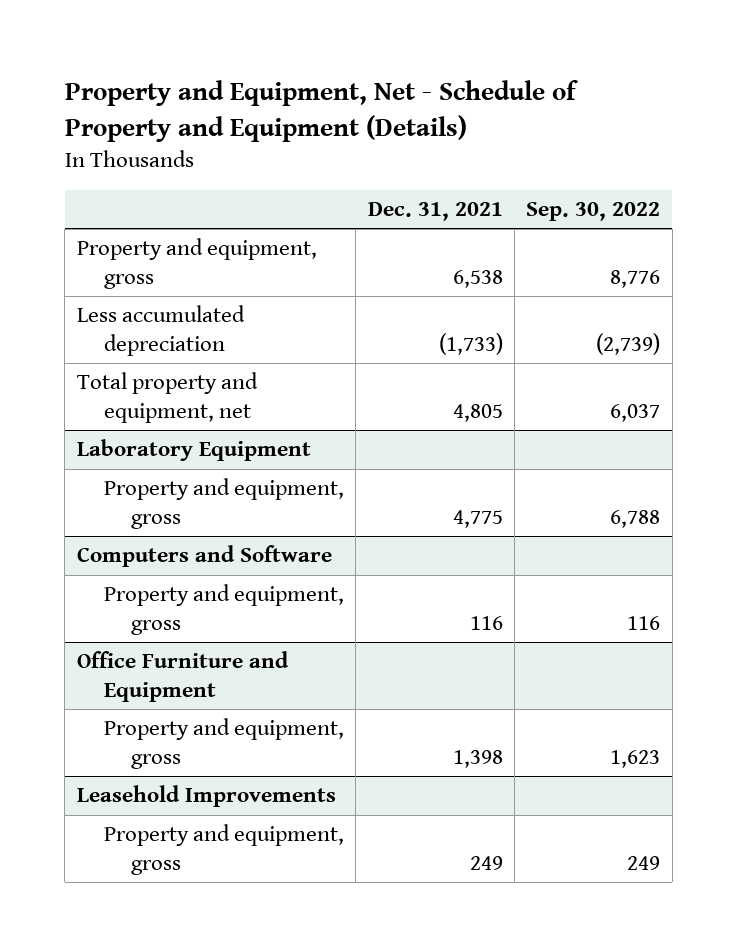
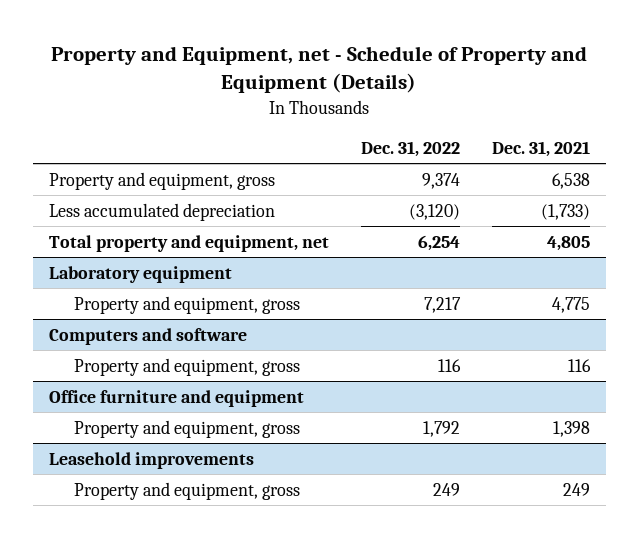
- Property and Equipment, Net - Schedule of Property and Equipment (Details)
+ Property and Equipment, net - Schedule of Property and Equipment (Details)
- | Dec. 31, 2021 | Sep. 30, 2022
+ | Dec. 31, 2022 | Dec. 31, 2021
- Laboratory Equipment
+ Laboratory equipment
- Computers and Software
+ Computers and software
- Office Furniture and Equipment
+ Office furniture and equipment
- Leasehold Improvements
+ Leasehold improvements

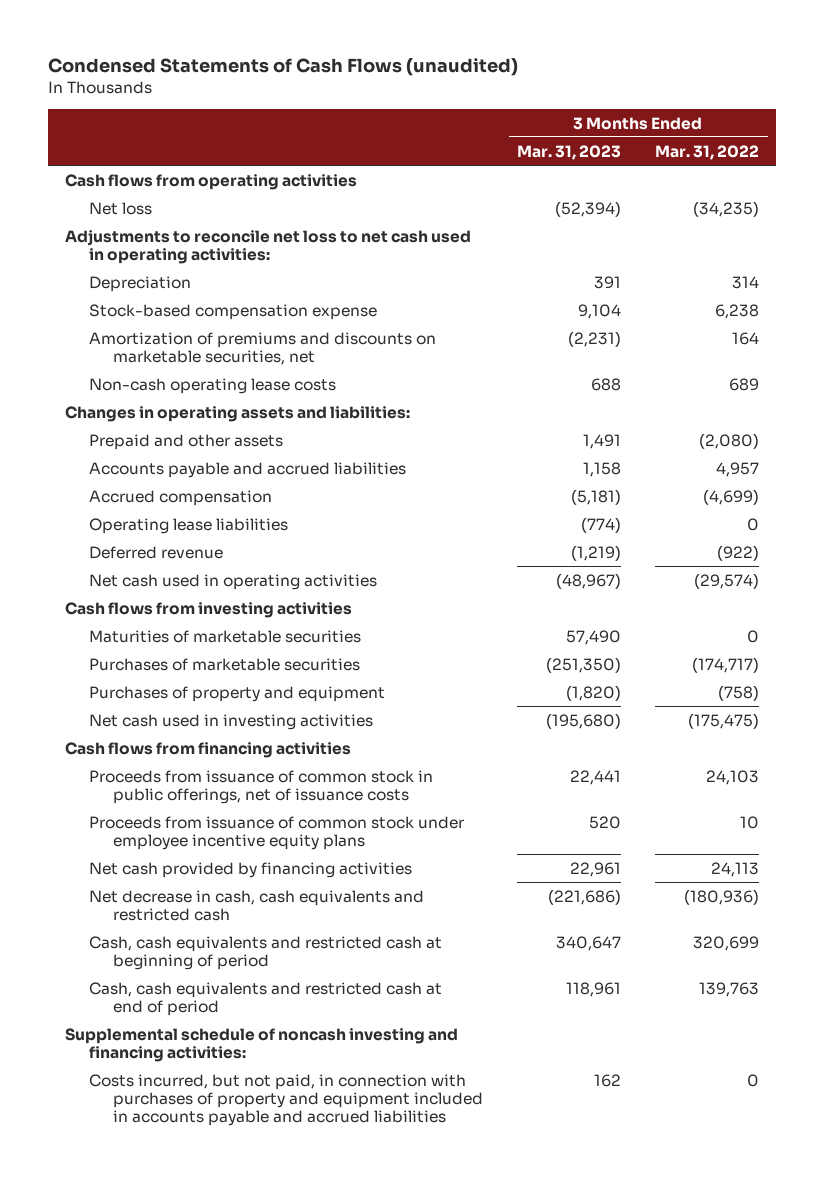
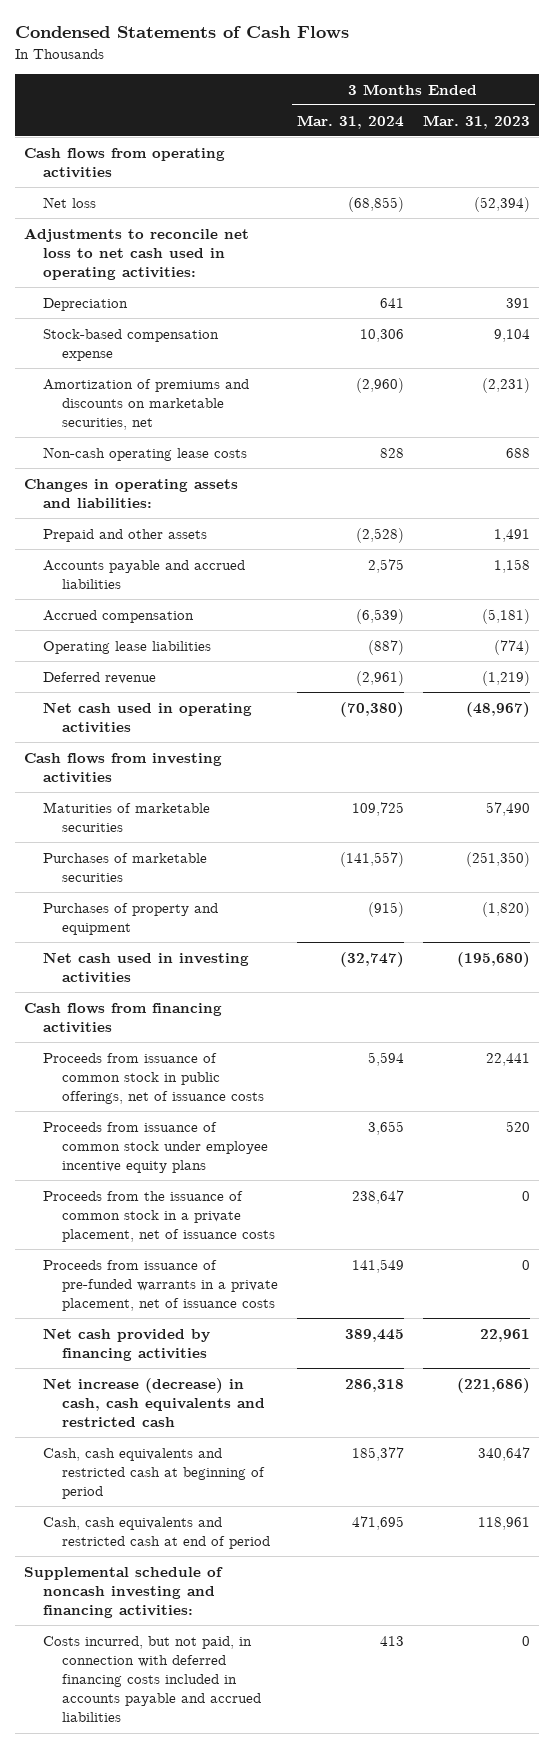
- Condensed Statements of Cash Flows (unaudited)
+ Condensed Statements of Cash Flows
- | 3 Months Ended Mar. 31, 2023 | 3 Months Ended Mar. 31, 2022
+ | 3 Months Ended Mar. 31, 2024 | 3 Months Ended Mar. 31, 2023
+ Proceeds from the issuance of common stock in a private placement, net of issuance costs | 238,647 | 0
+ Proceeds from issuance of pre-funded warrants in a private placement, net of issuance costs | 141,549 | 0
- Net decrease in cash, cash equivalents and restricted cash | (221,686) | (180,936)
+ Net increase (decrease) in cash, cash equivalents and restricted cash | 286,318 | (221,686)
- Costs incurred, but not paid, in connection with purchases of property and equipment included in accounts payable and accrued liabilities | 162 | 0
+ Costs incurred, but not paid, in connection with deferred financing costs included in accounts payable and accrued liabilities | 413 | 0

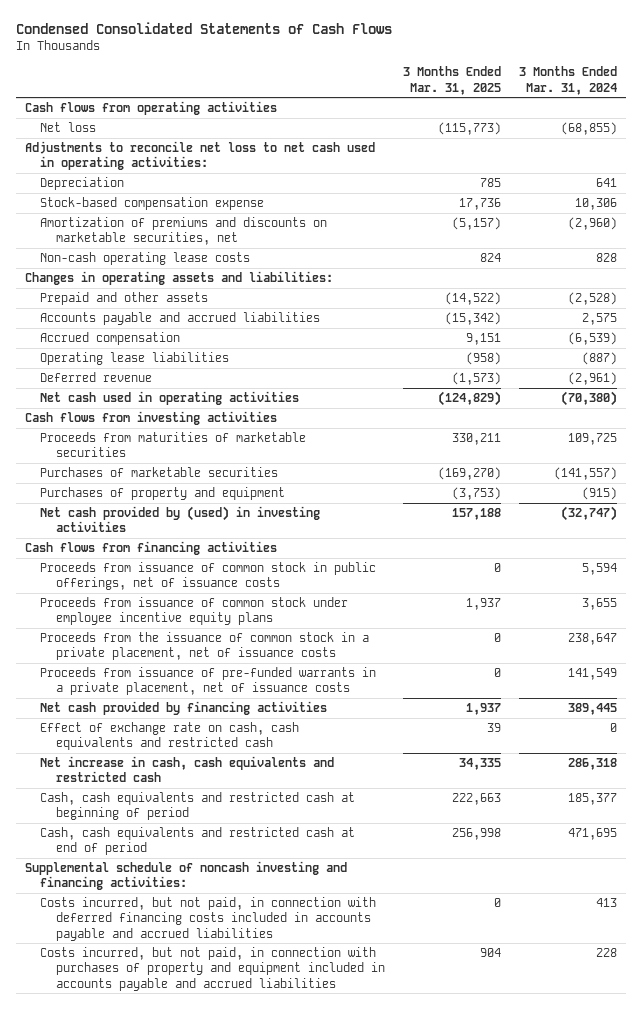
- Condensed Statements of Cash Flows
+ Condensed Consolidated Statements of Cash Flows
- | 3 Months Ended Mar. 31, 2024 | 3 Months Ended Mar. 31, 2023
+ | 3 Months Ended Mar. 31, 2025 | 3 Months Ended Mar. 31, 2024
- Maturities of marketable securities | 109,725 | 57,490
+ Proceeds from maturities of marketable securities | 330,211 | 109,725
- Net cash used in investing activities | (32,747) | (195,680)
+ Net cash provided by (used) in investing activities | 157,188 | (32,747)
- Net increase (decrease) in cash, cash equivalents and restricted cash | 286,318 | (221,686)
+ Effect of exchange rate on cash, cash equivalents and restricted cash | 39 | 0
+ Net increase in cash, cash equivalents and restricted cash | 34,335 | 286,318
+ Costs incurred, but not paid, in connection with purchases of property and equipment included in accounts payable and accrued liabilities | 904 | 228

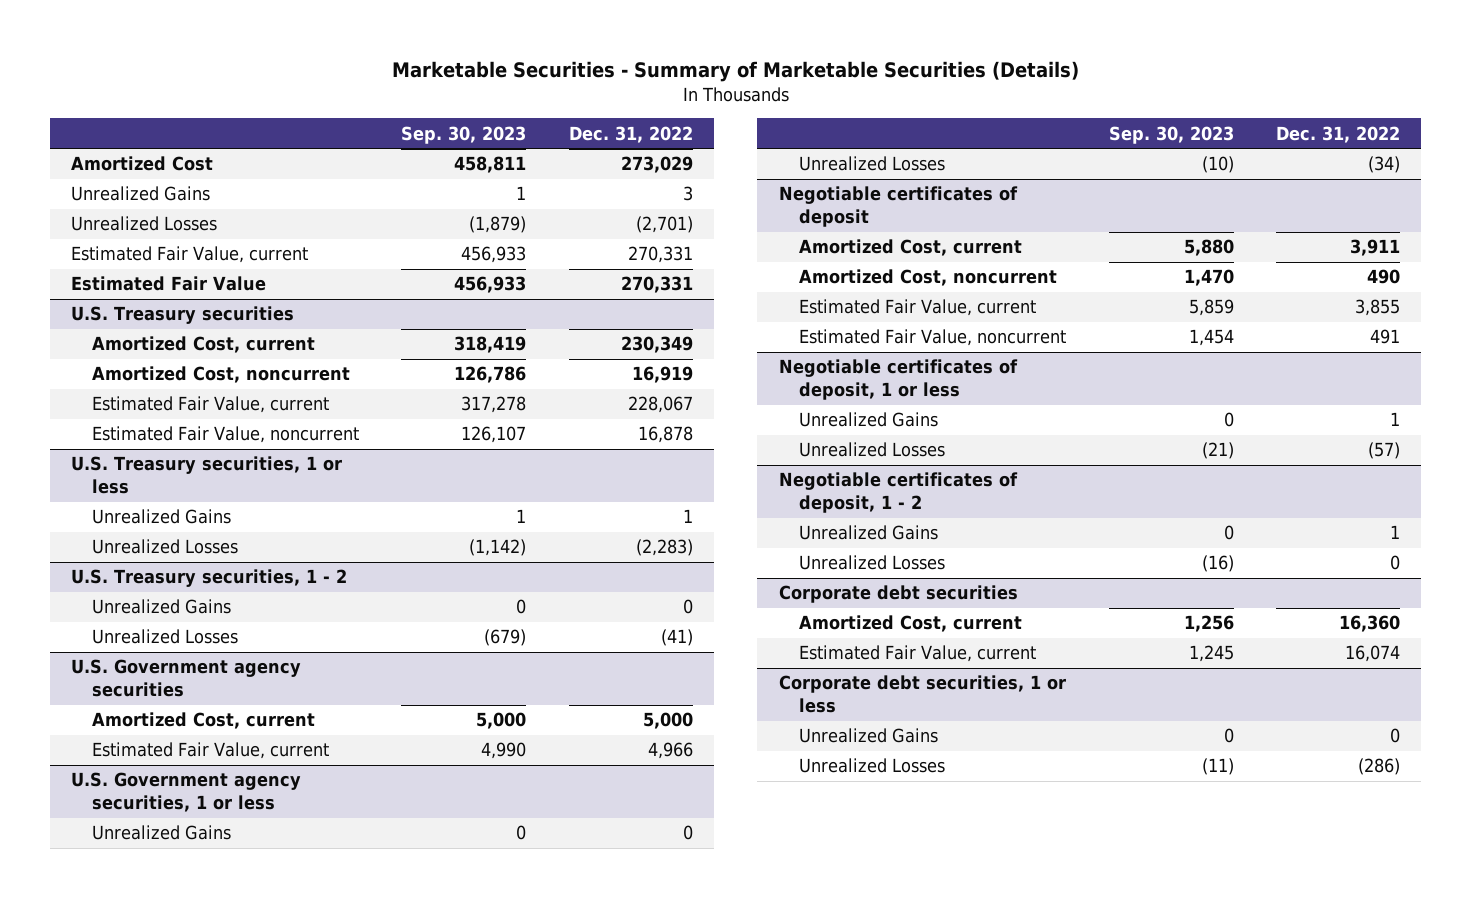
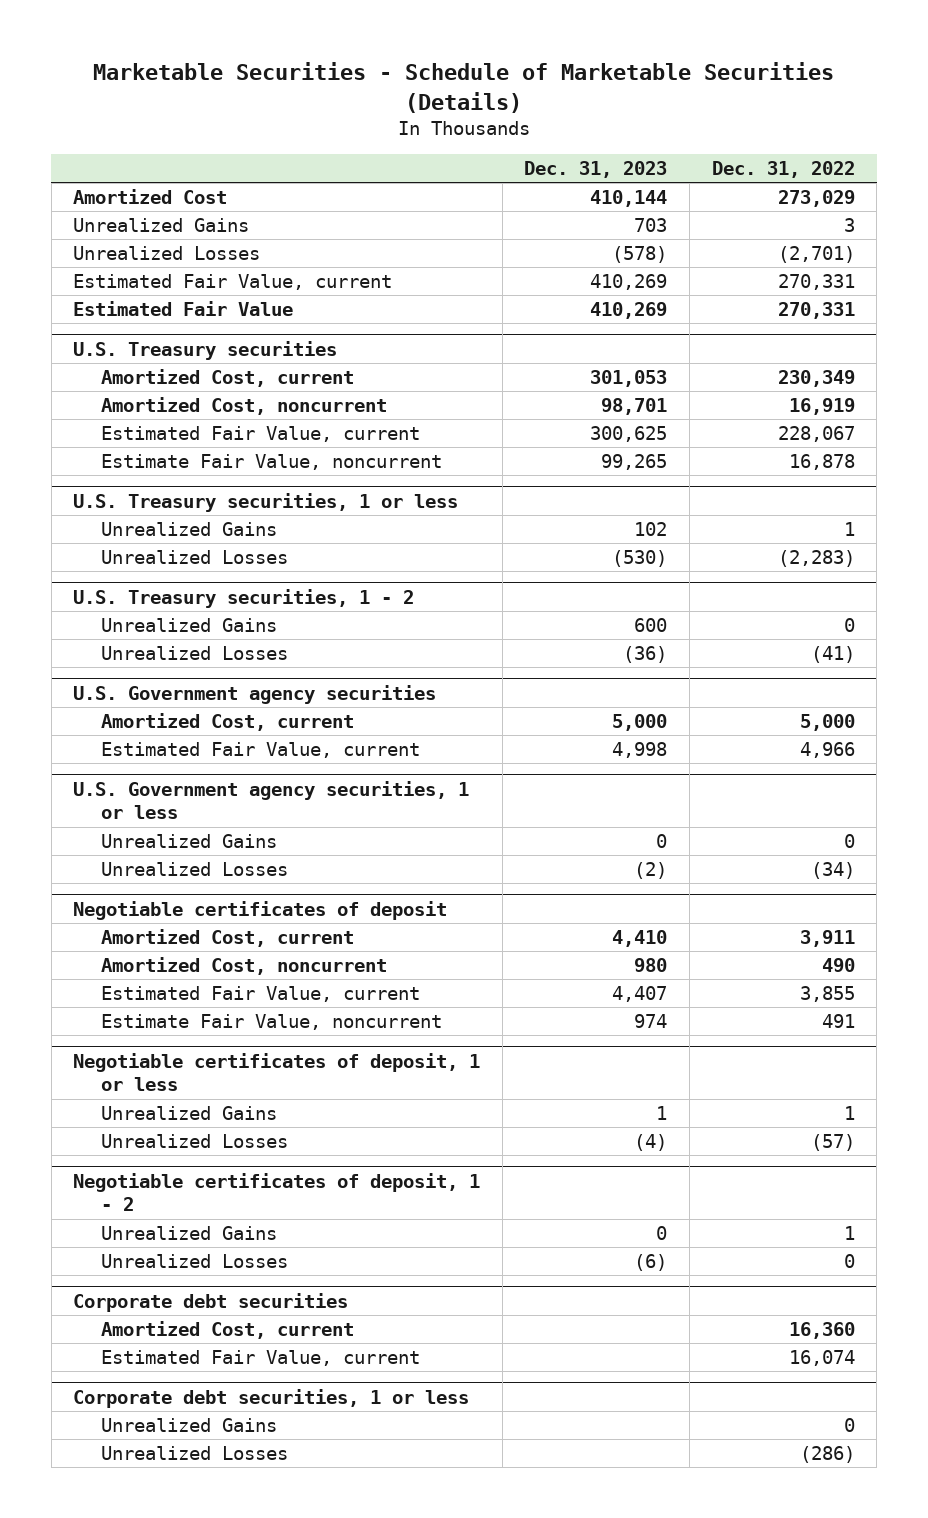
- Marketable Securities - Summary of Marketable Securities (Details)
+ Marketable Securities - Schedule of Marketable Securities (Details)
- | Sep. 30, 2023 | Dec. 31, 2022
+ | Dec. 31, 2023 | Dec. 31, 2022
@ U.S. Treasury securities
- Estimated Fair Value, noncurrent | 126,107 | 16,878
+ Estimate Fair Value, noncurrent | 99,265 | 16,878
@ Negotiable certificates of deposit
- Estimated Fair Value, noncurrent | 1,454 | 491
+ Estimate Fair Value, noncurrent | 974 | 491

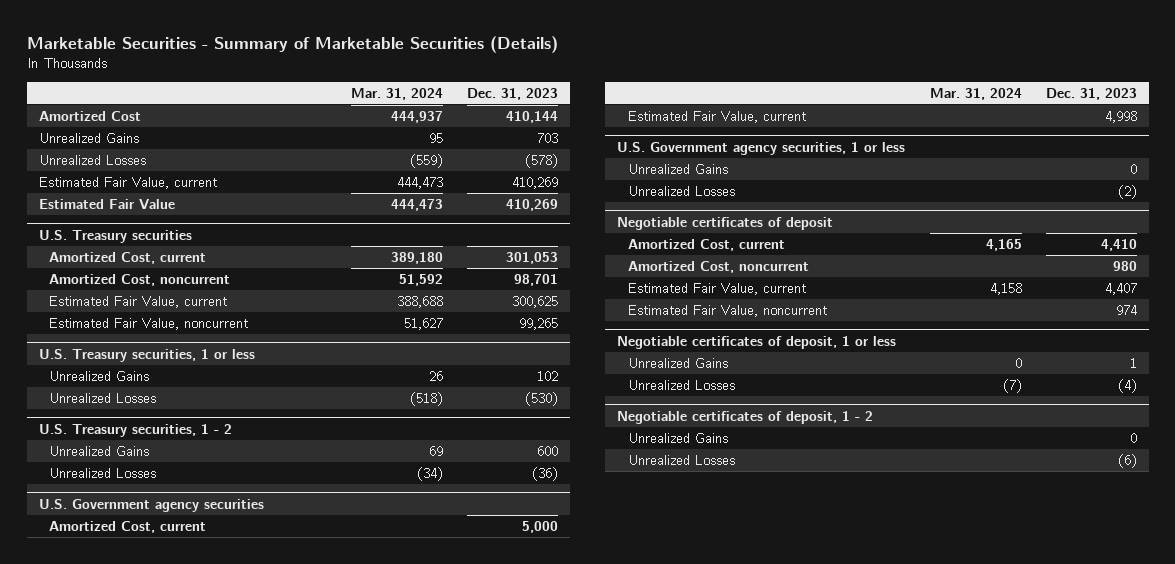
- Marketable Securities - Schedule of Marketable Securities (Details)
+ Marketable Securities - Summary of Marketable Securities (Details)
- | Dec. 31, 2023 | Dec. 31, 2022
+ | Mar. 31, 2024 | Dec. 31, 2023
@ U.S. Treasury securities
- Estimate Fair Value, noncurrent | 99,265 | 16,878
+ Estimated Fair Value, noncurrent | 51,627 | 99,265
@ Negotiable certificates of deposit
- Estimate Fair Value, noncurrent | 974 | 491
+ Estimated Fair Value, noncurrent | | 974
- Corporate debt securities
- Amortized Cost, current | | 16,360
- Estimated Fair Value, current | | 16,074
- Corporate debt securities, 1 or less
- Unrealized Gains | | 0
- Unrealized Losses | | (286)

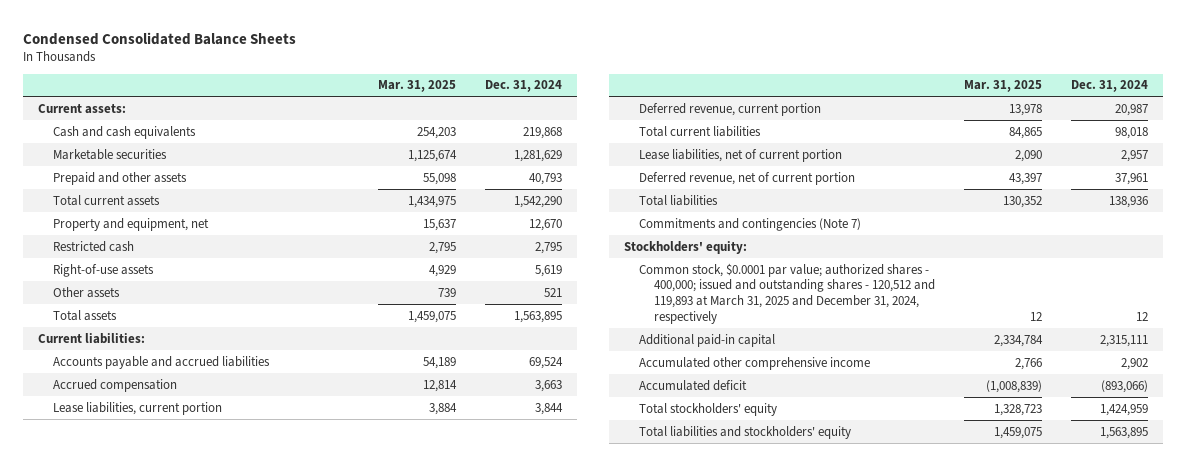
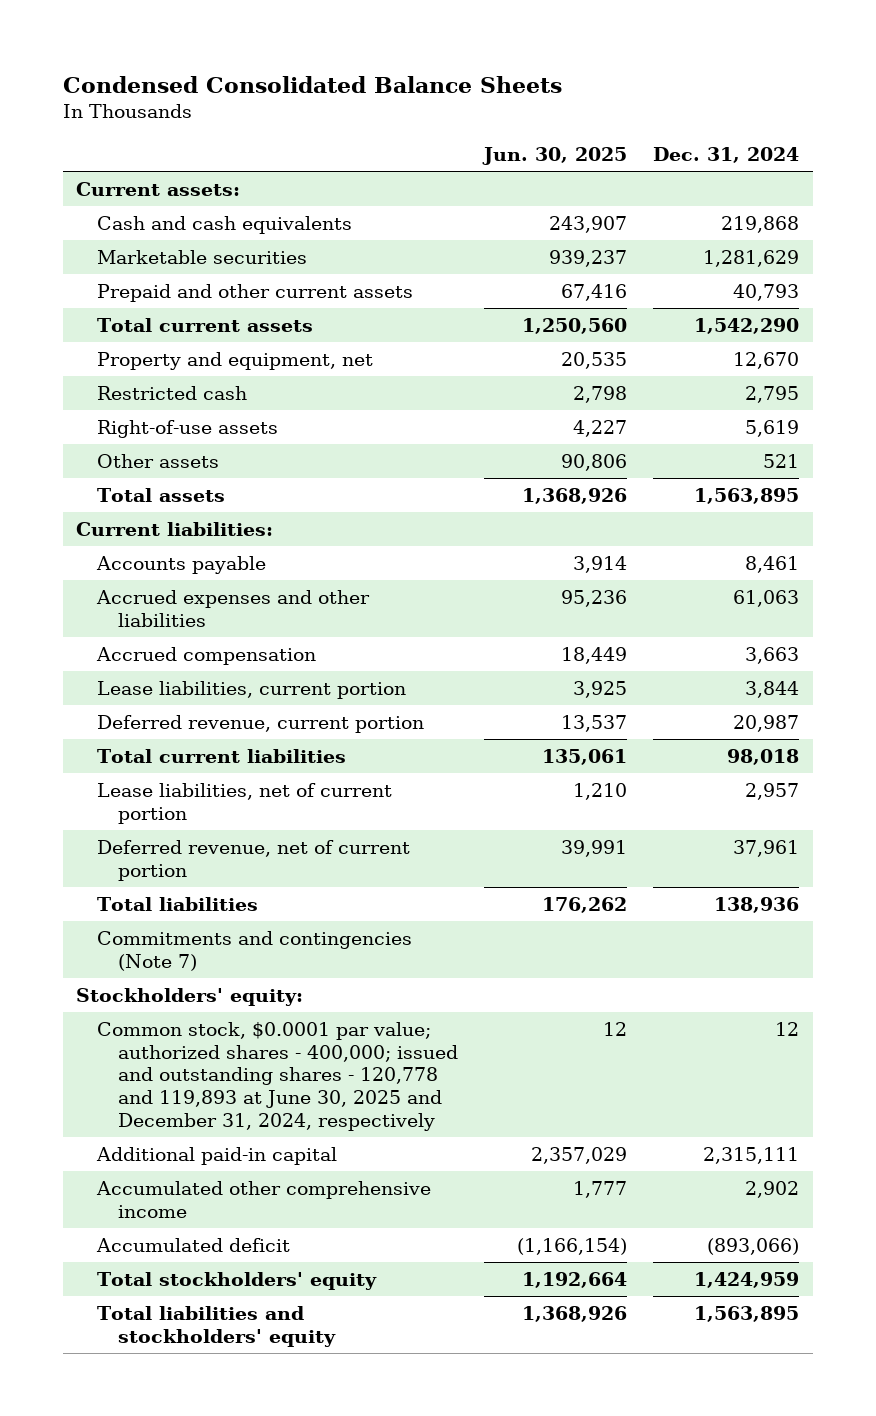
- | Mar. 31, 2025 | Dec. 31, 2024
+ | Jun. 30, 2025 | Dec. 31, 2024
- Prepaid and other assets | 55,098 | 40,793
+ Prepaid and other current assets | 67,416 | 40,793
- Accounts payable and accrued liabilities | 54,189 | 69,524
+ Accounts payable | 3,914 | 8,461
+ Accrued expenses and other liabilities | 95,236 | 61,063
- Common stock, $0.0001 par value; authorized shares - 400,000; issued and outstanding shares - 120,512 and 119,893 at March 31, 2025 and December 31, 2024, respectively | 12 | 12
+ Common stock, $0.0001 par value; authorized shares - 400,000; issued and outstanding shares - 120,778 and 119,893 at June 30, 2025 and December 31, 2024, respectively | 12 | 12

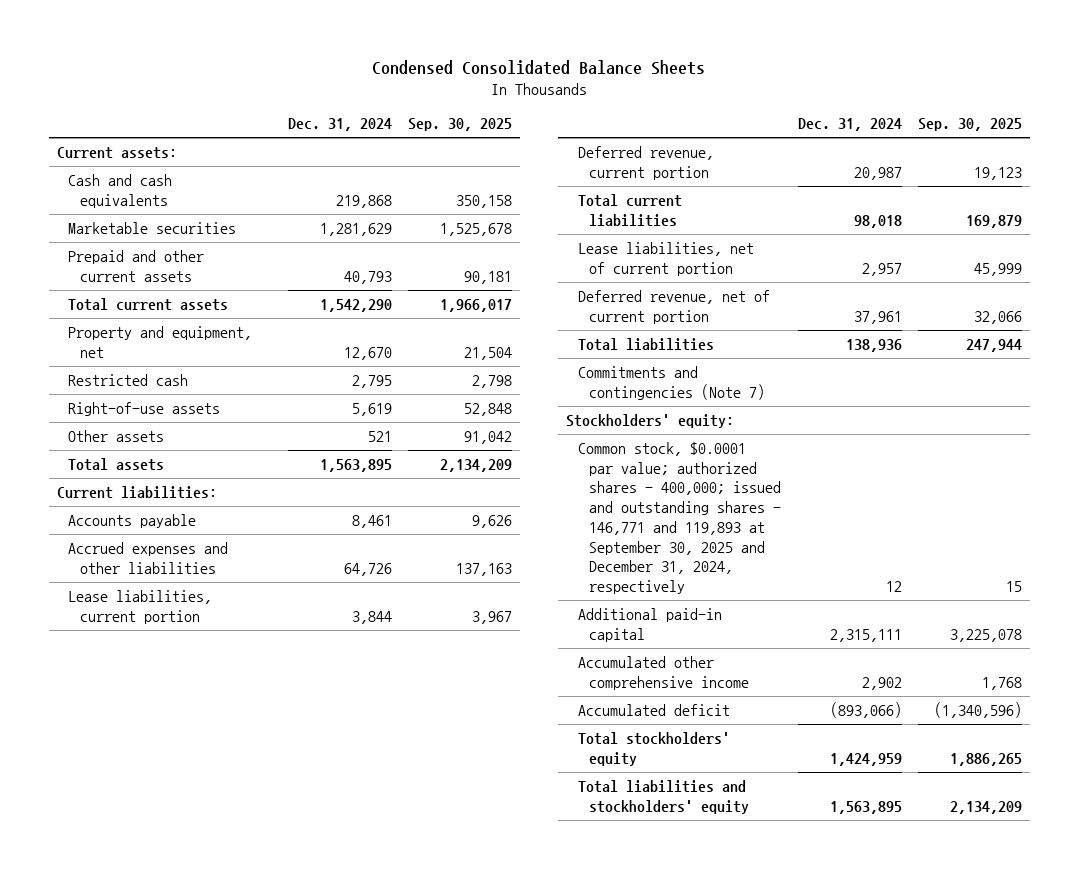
- | Jun. 30, 2025 | Dec. 31, 2024
+ | Dec. 31, 2024 | Sep. 30, 2025
- Accrued expenses and other liabilities | 95,236 | 61,063
- Accrued compensation | 18,449 | 3,663
+ Accrued expenses and other liabilities | 64,726 | 137,163
- Common stock, $0.0001 par value; authorized shares - 400,000; issued and outstanding shares - 120,778 and 119,893 at June 30, 2025 and December 31, 2024, respectively | 12 | 12
+ Common stock, $0.0001 par value; authorized shares - 400,000; issued and outstanding shares - 146,771 and 119,893 at September 30, 2025 and December 31, 2024, respectively | 12 | 15

